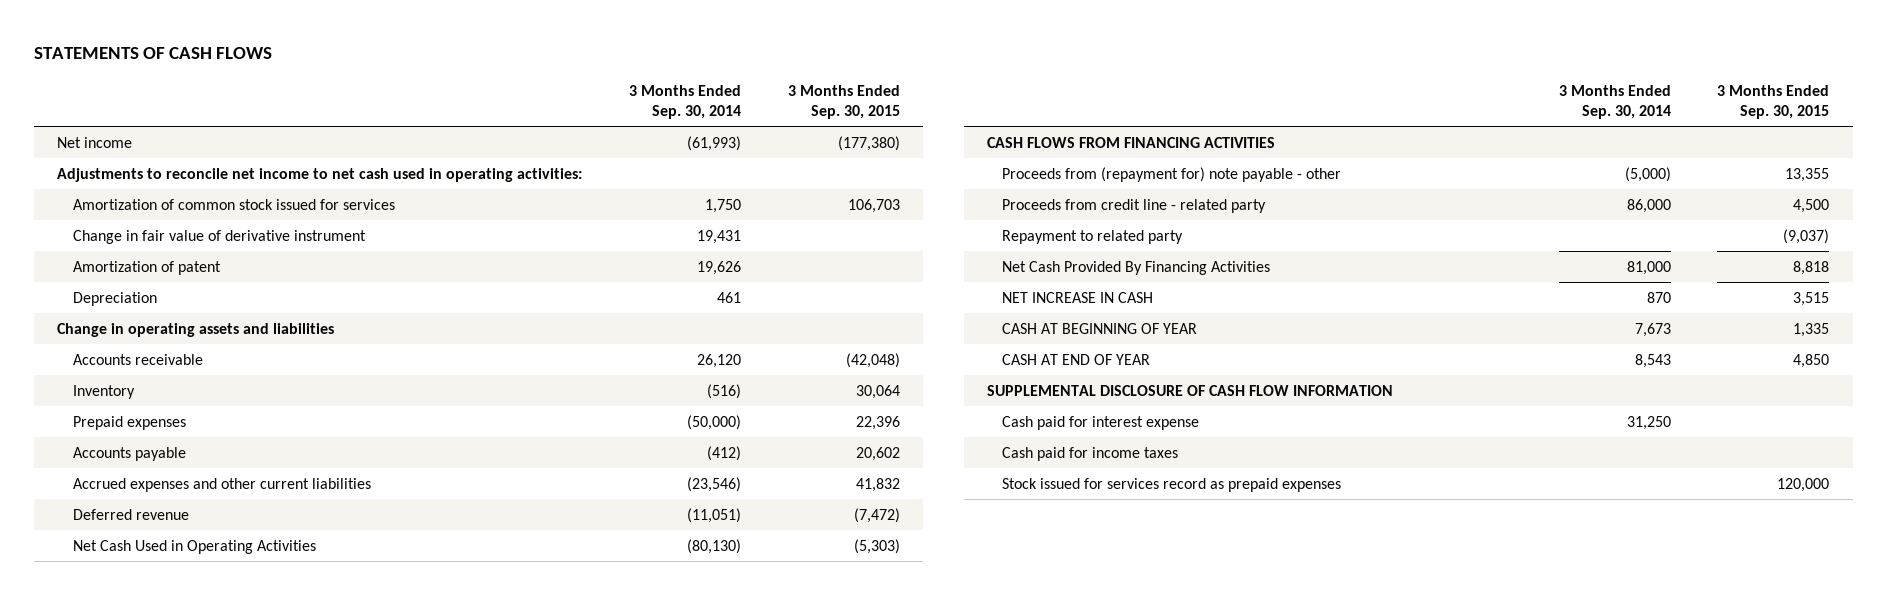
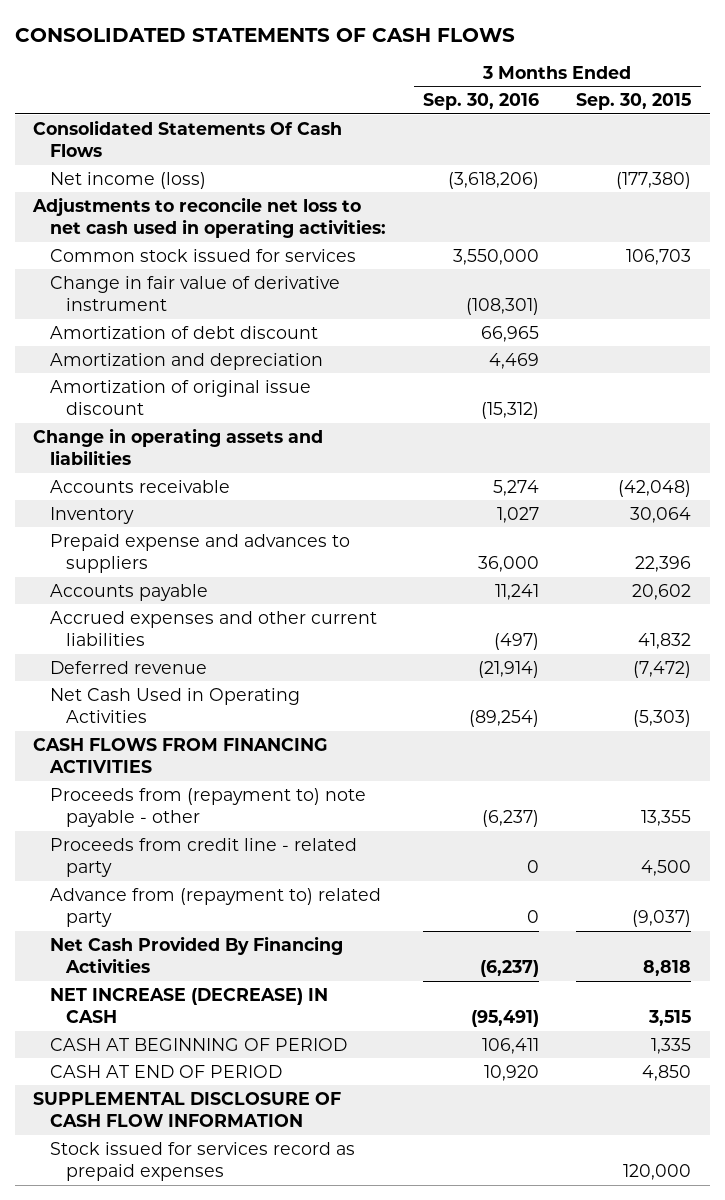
- STATEMENTS OF CASH FLOWS
+ CONSOLIDATED STATEMENTS OF CASH FLOWS
- | 3 Months Ended Sep. 30, 2014 | 3 Months Ended Sep. 30, 2015
+ | 3 Months Ended Sep. 30, 2016 | 3 Months Ended Sep. 30, 2015
- Net income | (61,993) | (177,380)
- Adjustments to reconcile net income to net cash used in operating activities:
- Amortization of common stock issued for services | 1,750 | 106,703
+ Consolidated Statements Of Cash Flows
+ Net income (loss) | (3,618,206) | (177,380)
+ Adjustments to reconcile net loss to net cash used in operating activities:
+ Common stock issued for services | 3,550,000 | 106,703
- Amortization of patent | 19,626 |
- Depreciation | 461 |
+ Amortization of debt discount | 66,965 |
+ Amortization and depreciation | 4,469 |
+ Amortization of original issue discount | (15,312) |
- Prepaid expenses | (50,000) | 22,396
+ Prepaid expense and advances to suppliers | 36,000 | 22,396
- Proceeds from (repayment for) note payable - other | (5,000) | 13,355
+ Proceeds from (repayment to) note payable - other | (6,237) | 13,355
- Repayment to related party | | (9,037)
+ Advance from (repayment to) related party | 0 | (9,037)
- NET INCREASE IN CASH | 870 | 3,515
- CASH AT BEGINNING OF YEAR | 7,673 | 1,335
- CASH AT END OF YEAR | 8,543 | 4,850
+ NET INCREASE (DECREASE) IN CASH | (95,491) | 3,515
+ CASH AT BEGINNING OF PERIOD | 106,411 | 1,335
+ CASH AT END OF PERIOD | 10,920 | 4,850
- Cash paid for interest expense | 31,250 |
- Cash paid for income taxes

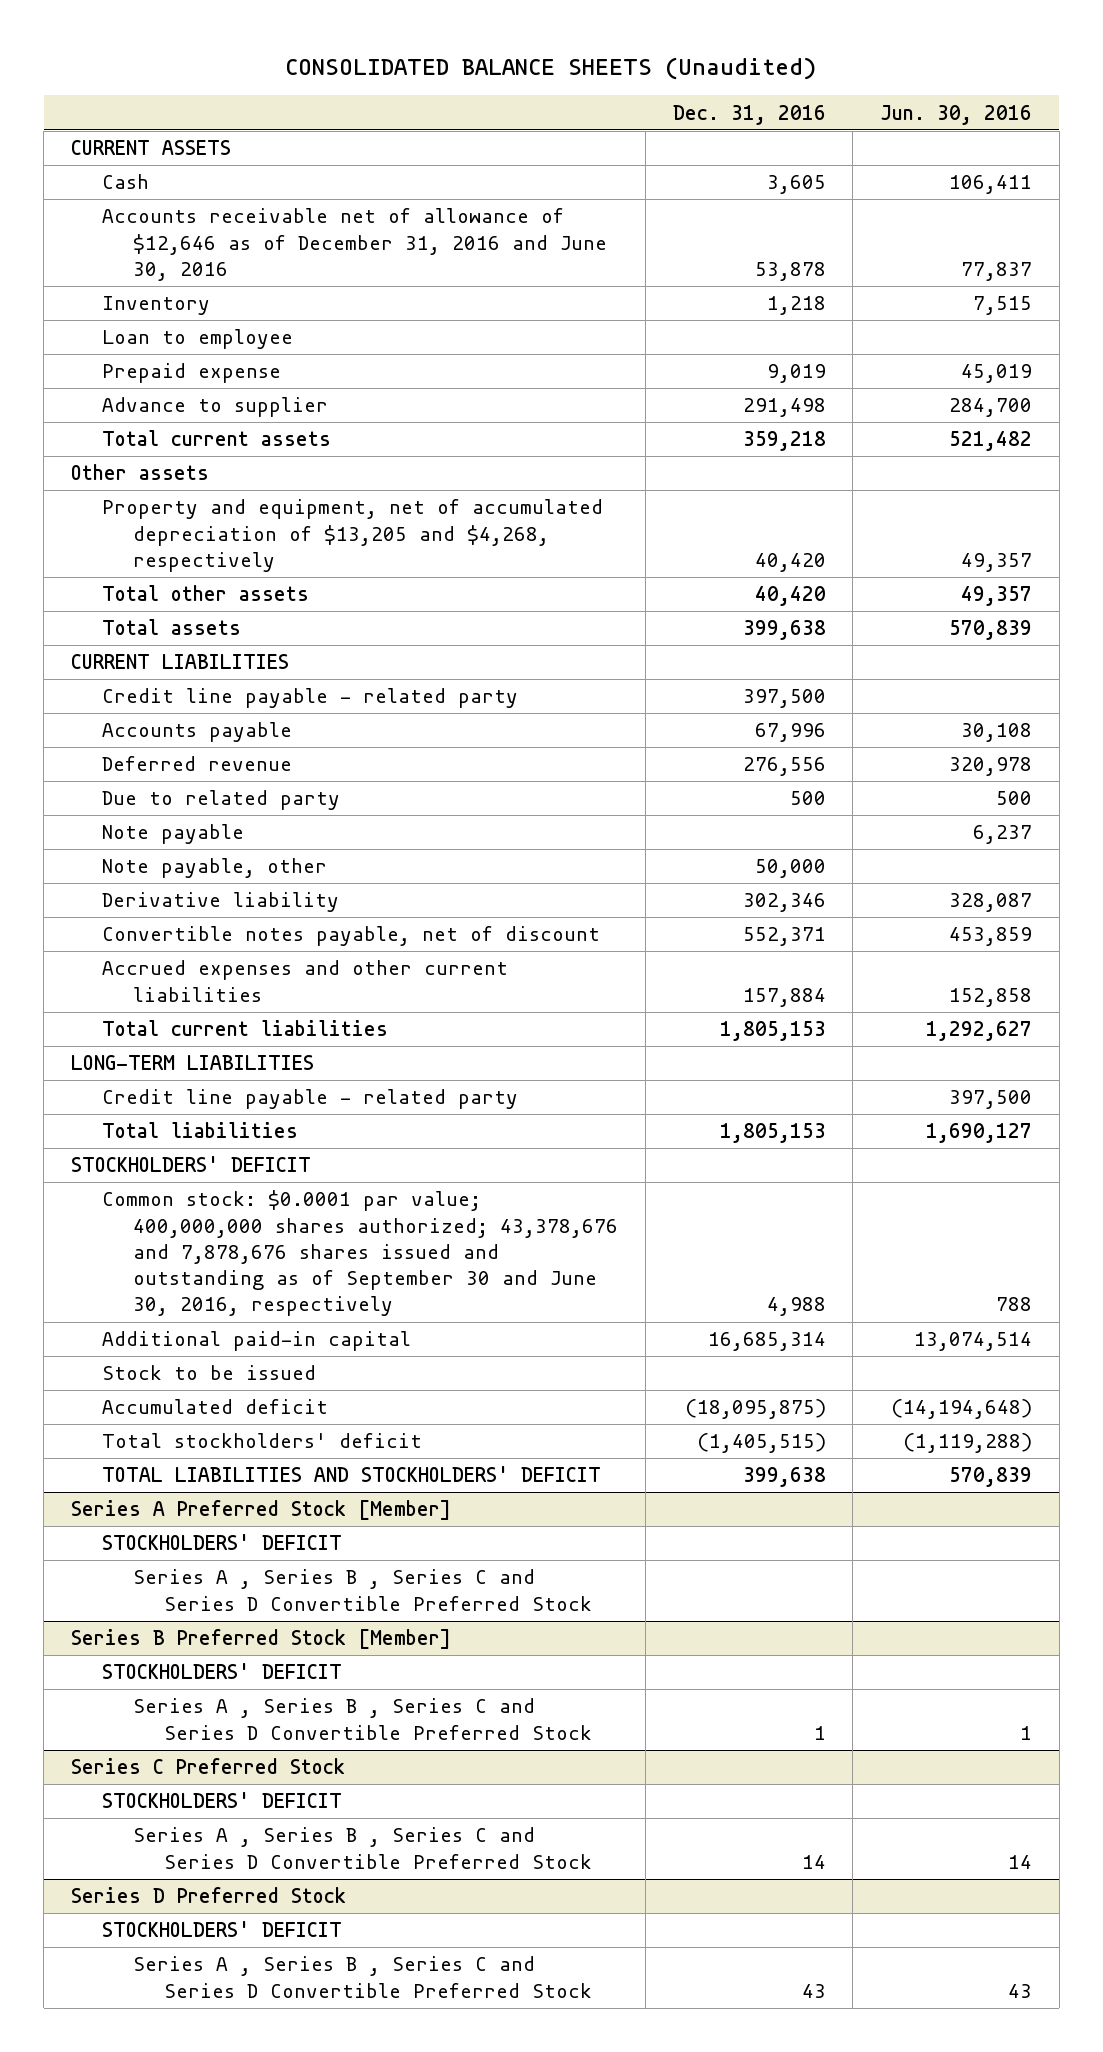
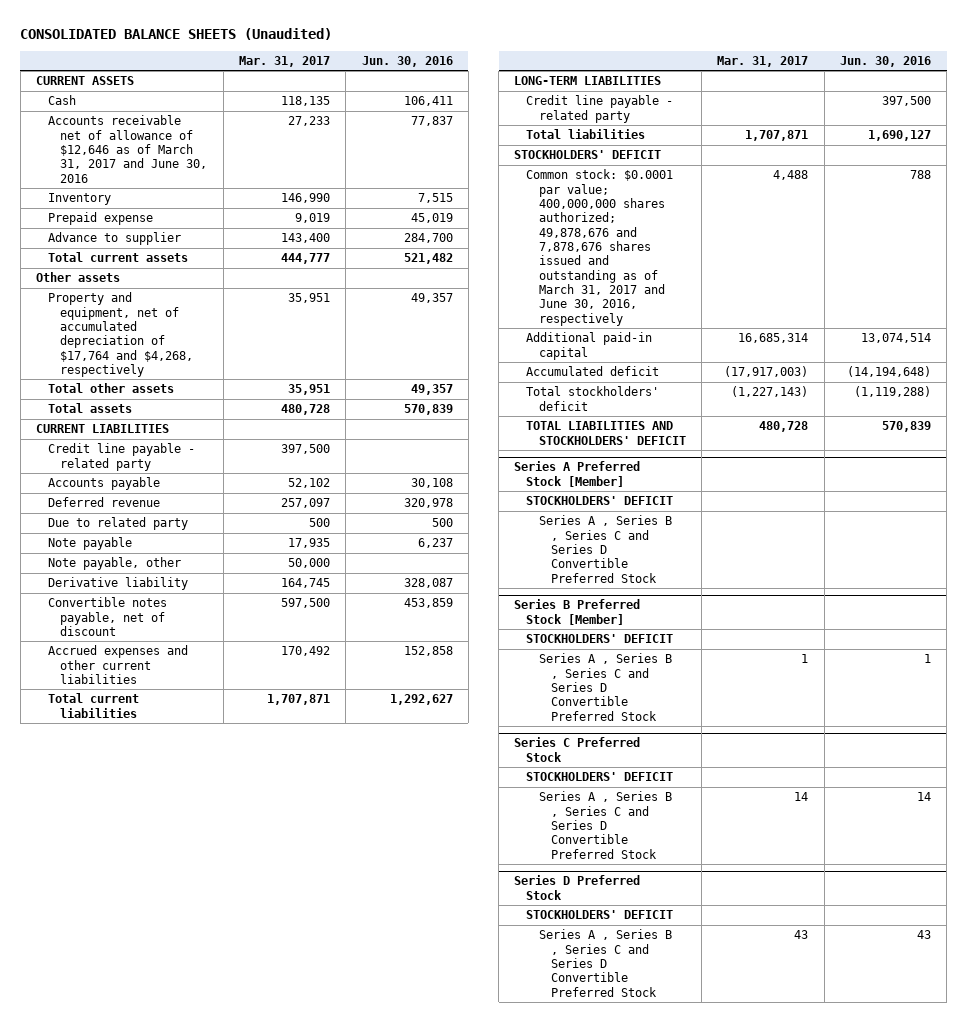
- | Dec. 31, 2016 | Jun. 30, 2016
+ | Mar. 31, 2017 | Jun. 30, 2016
- Accounts receivable net of allowance of $12,646 as of December 31, 2016 and June 30, 2016 | 53,878 | 77,837
+ Accounts receivable net of allowance of $12,646 as of March 31, 2017 and June 30, 2016 | 27,233 | 77,837
- Loan to employee
- Property and equipment, net of accumulated depreciation of $13,205 and $4,268, respectively | 40,420 | 49,357
+ Property and equipment, net of accumulated depreciation of $17,764 and $4,268, respectively | 35,951 | 49,357
- Common stock: $0.0001 par value; 400,000,000 shares authorized; 43,378,676 and 7,878,676 shares issued and outstanding as of September 30 and June 30, 2016, respectively | 4,988 | 788
+ Common stock: $0.0001 par value; 400,000,000 shares authorized; 49,878,676 and 7,878,676 shares issued and outstanding as of March 31, 2017 and June 30, 2016, respectively | 4,488 | 788
- Stock to be issued

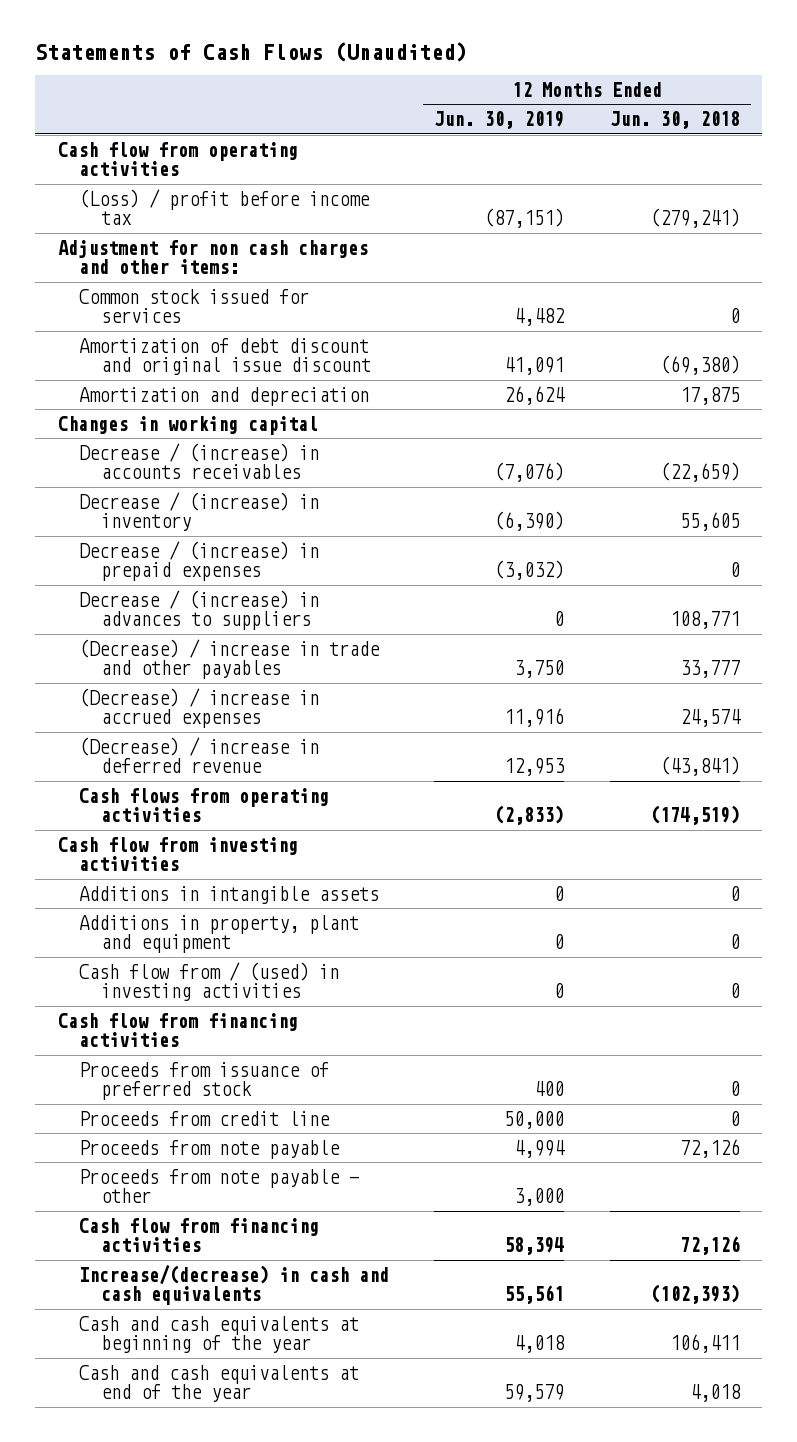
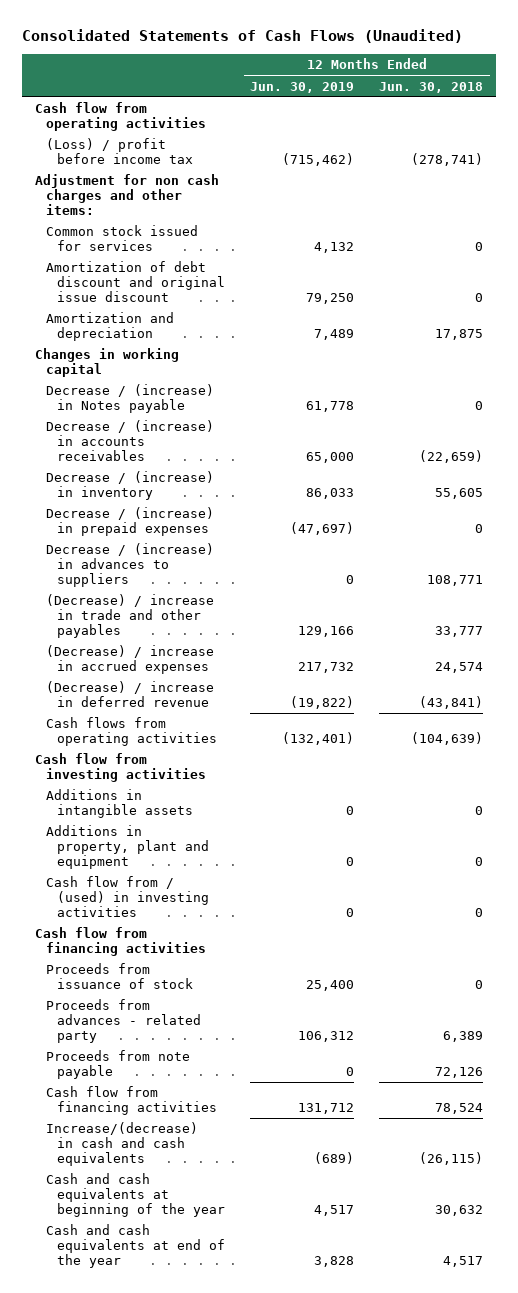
- Statements of Cash Flows (Unaudited)
+ Consolidated Statements of Cash Flows (Unaudited)
- (Loss) / profit before income tax | (87,151) | (279,241)
+ (Loss) / profit before income tax | (715,462) | (278,741)
- Common stock issued for services | 4,482 | 0
- Amortization of debt discount and original issue discount | 41,091 | (69,380)
- Amortization and depreciation | 26,624 | 17,875
+ Common stock issued for services | 4,132 | 0
+ Amortization of debt discount and original issue discount | 79,250 | 0
+ Amortization and depreciation | 7,489 | 17,875
- Decrease / (increase) in accounts receivables | (7,076) | (22,659)
- Decrease / (increase) in inventory | (6,390) | 55,605
- Decrease / (increase) in prepaid expenses | (3,032) | 0
+ Decrease / (increase) in Notes payable | 61,778 | 0
+ Decrease / (increase) in accounts receivables | 65,000 | (22,659)
+ Decrease / (increase) in inventory | 86,033 | 55,605
+ Decrease / (increase) in prepaid expenses | (47,697) | 0
- (Decrease) / increase in trade and other payables | 3,750 | 33,777
- (Decrease) / increase in accrued expenses | 11,916 | 24,574
- (Decrease) / increase in deferred revenue | 12,953 | (43,841)
- Cash flows from operating activities | (2,833) | (174,519)
+ (Decrease) / increase in trade and other payables | 129,166 | 33,777
+ (Decrease) / increase in accrued expenses | 217,732 | 24,574
+ (Decrease) / increase in deferred revenue | (19,822) | (43,841)
+ Cash flows from operating activities | (132,401) | (104,639)
- Proceeds from issuance of preferred stock | 400 | 0
- Proceeds from credit line | 50,000 | 0
- Proceeds from note payable | 4,994 | 72,126
- Proceeds from note payable - other | 3,000 |
- Cash flow from financing activities | 58,394 | 72,126
- Increase/(decrease) in cash and cash equivalents | 55,561 | (102,393)
- Cash and cash equivalents at beginning of the year | 4,018 | 106,411
- Cash and cash equivalents at end of the year | 59,579 | 4,018
+ Proceeds from issuance of stock | 25,400 | 0
+ Proceeds from advances - related party | 106,312 | 6,389
+ Proceeds from note payable | 0 | 72,126
+ Cash flow from financing activities | 131,712 | 78,524
+ Increase/(decrease) in cash and cash equivalents | (689) | (26,115)
+ Cash and cash equivalents at beginning of the year | 4,517 | 30,632
+ Cash and cash equivalents at end of the year | 3,828 | 4,517

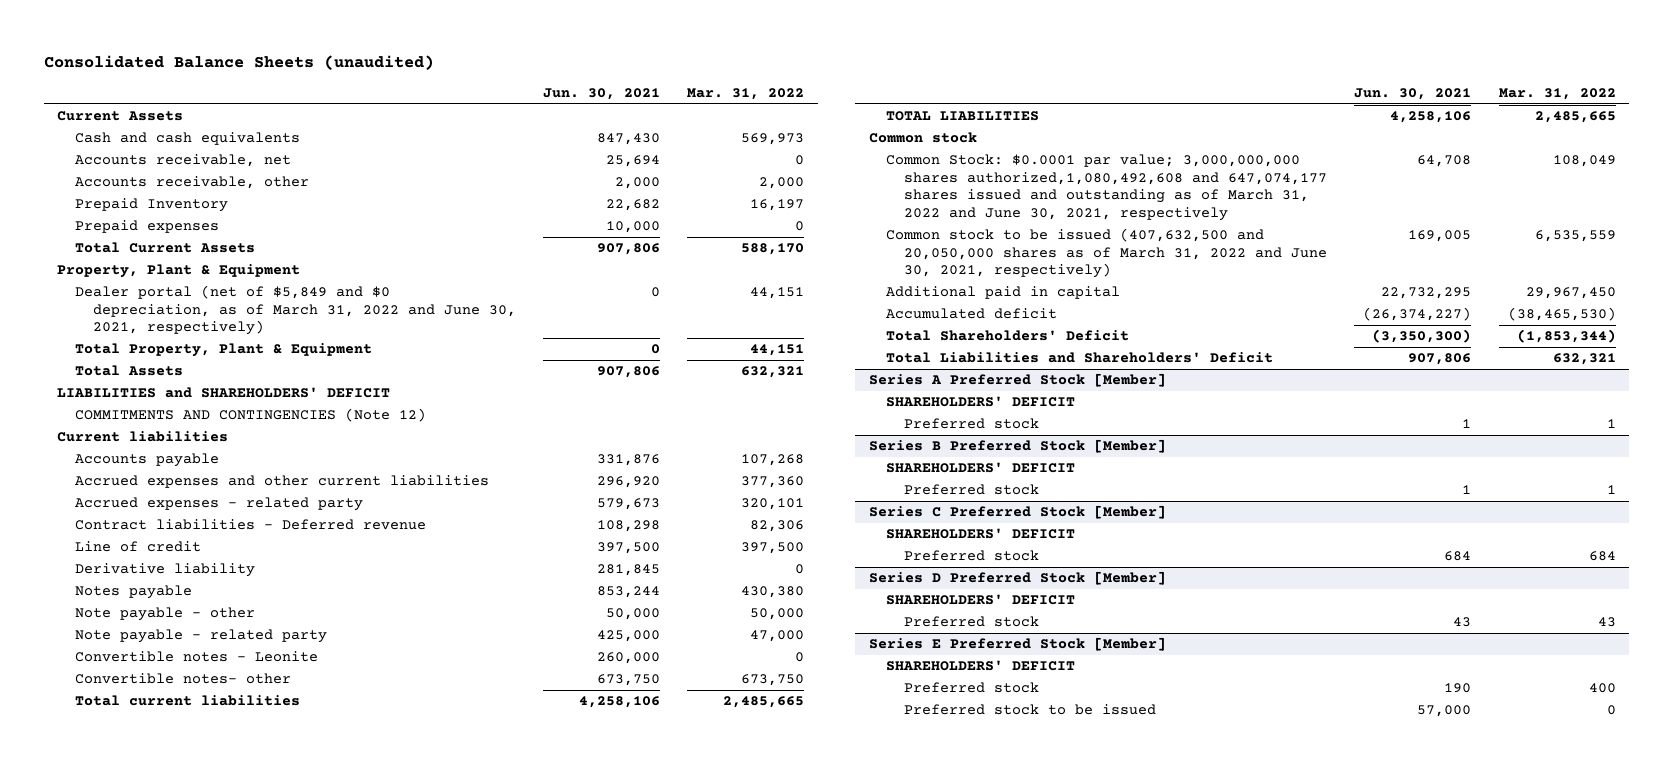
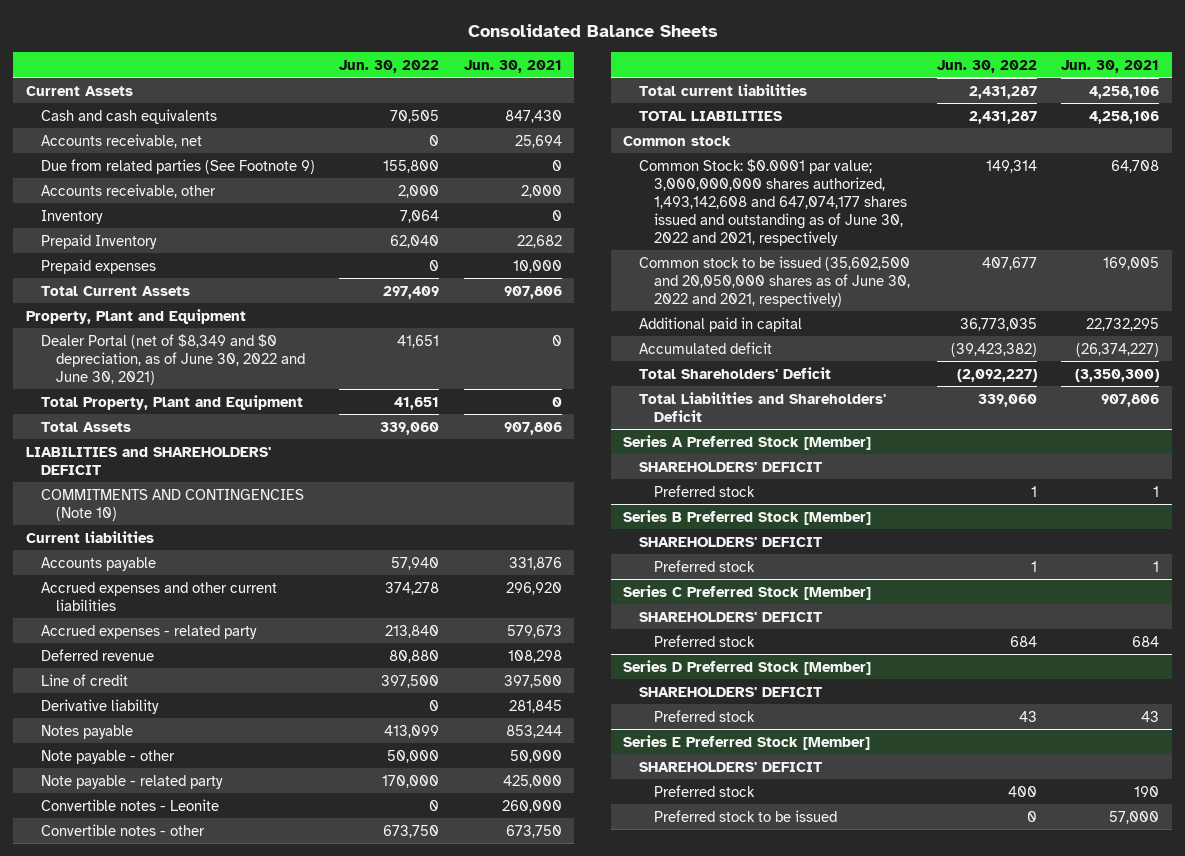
- Consolidated Balance Sheets (unaudited)
+ Consolidated Balance Sheets
- | Jun. 30, 2021 | Mar. 31, 2022
+ | Jun. 30, 2022 | Jun. 30, 2021
+ Due from related parties (See Footnote 9) | 155,800 | 0
+ Inventory | 7,064 | 0
- Property, Plant & Equipment
- Dealer portal (net of $5,849 and $0 depreciation, as of March 31, 2022 and June 30, 2021, respectively) | 0 | 44,151
- Total Property, Plant & Equipment | 0 | 44,151
+ Property, Plant and Equipment
+ Dealer Portal (net of $8,349 and $0 depreciation, as of June 30, 2022 and June 30, 2021) | 41,651 | 0
+ Total Property, Plant and Equipment | 41,651 | 0
- COMMITMENTS AND CONTINGENCIES (Note 12)
+ COMMITMENTS AND CONTINGENCIES (Note 10)
- Contract liabilities - Deferred revenue | 108,298 | 82,306
+ Deferred revenue | 80,880 | 108,298
- Convertible notes- other | 673,750 | 673,750
+ Convertible notes - other | 673,750 | 673,750
- Common Stock: $0.0001 par value; 3,000,000,000 shares authorized,1,080,492,608 and 647,074,177 shares issued and outstanding as of March 31, 2022 and June 30, 2021, respectively | 64,708 | 108,049
- Common stock to be issued (407,632,500 and 20,050,000 shares as of March 31, 2022 and June 30, 2021, respectively) | 169,005 | 6,535,559
+ Common Stock: $0.0001 par value; 3,000,000,000 shares authorized, 1,493,142,608 and 647,074,177 shares issued and outstanding as of June 30, 2022 and 2021, respectively | 149,314 | 64,708
+ Common stock to be issued (35,602,500 and 20,050,000 shares as of June 30, 2022 and 2021, respectively) | 407,677 | 169,005

